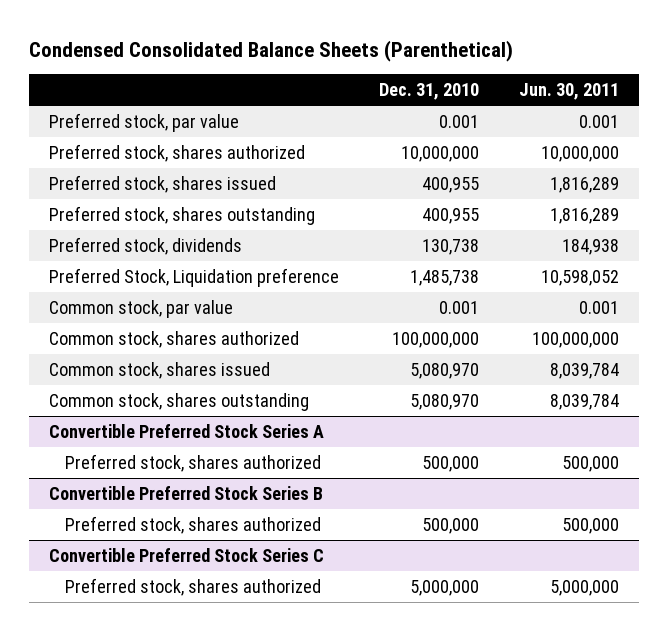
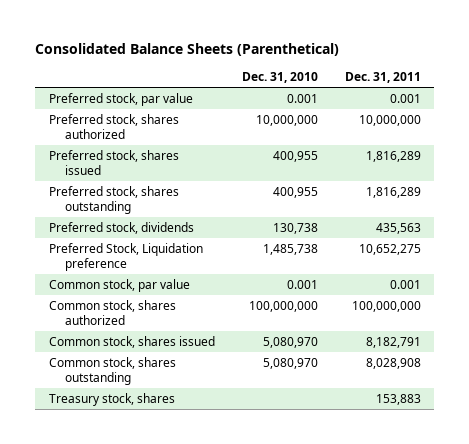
- Condensed Consolidated Balance Sheets (Parenthetical)
+ Consolidated Balance Sheets (Parenthetical)
- | Dec. 31, 2010 | Jun. 30, 2011
+ | Dec. 31, 2010 | Dec. 31, 2011
- Convertible Preferred Stock Series A
- Preferred stock, shares authorized | 500,000 | 500,000
- Convertible Preferred Stock Series B
- Preferred stock, shares authorized | 500,000 | 500,000
- Convertible Preferred Stock Series C
- Preferred stock, shares authorized | 5,000,000 | 5,000,000
+ Treasury stock, shares | | 153,883

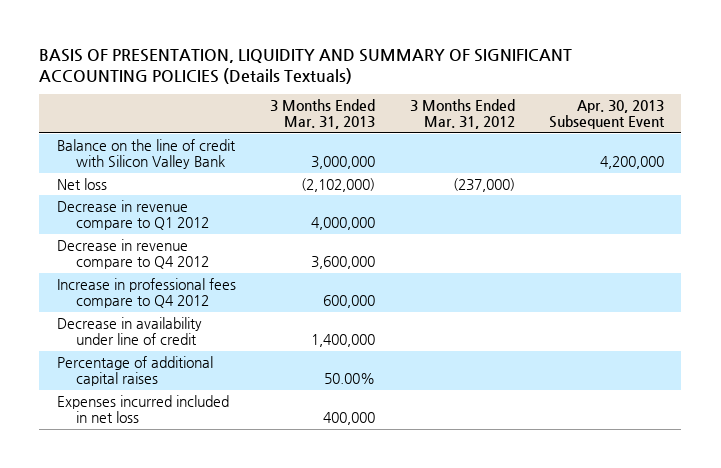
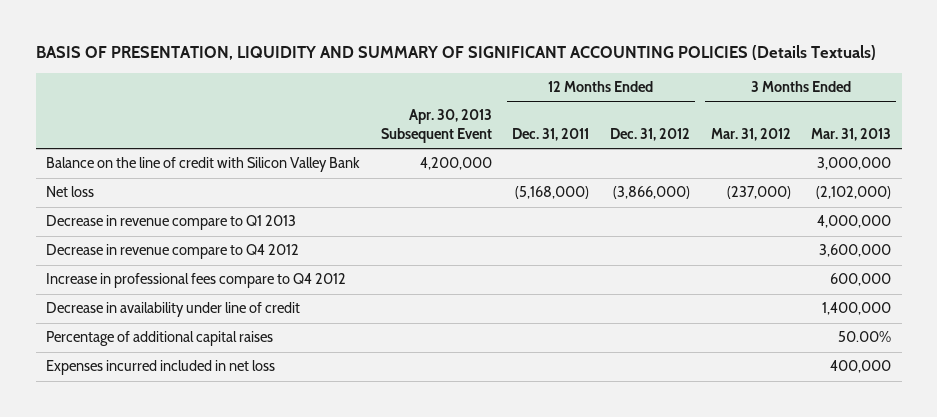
- | 3 Months Ended Mar. 31, 2013 | 3 Months Ended Mar. 31, 2012 | Apr. 30, 2013 Subsequent Event
+ | Apr. 30, 2013 Subsequent Event | 12 Months Ended Dec. 31, 2011 | 12 Months Ended Dec. 31, 2012 | 3 Months Ended Mar. 31, 2012 | 3 Months Ended Mar. 31, 2013
- Decrease in revenue compare to Q1 2012 | 4,000,000 | |
+ Decrease in revenue compare to Q1 2013 | | | | | 4,000,000

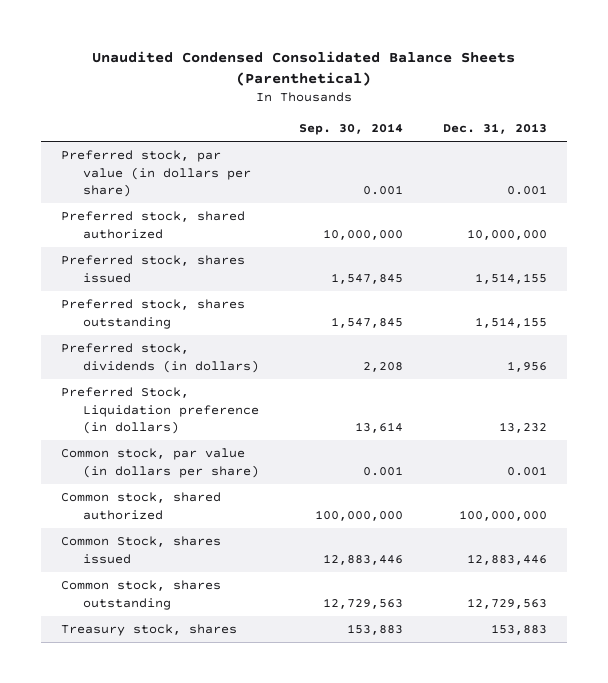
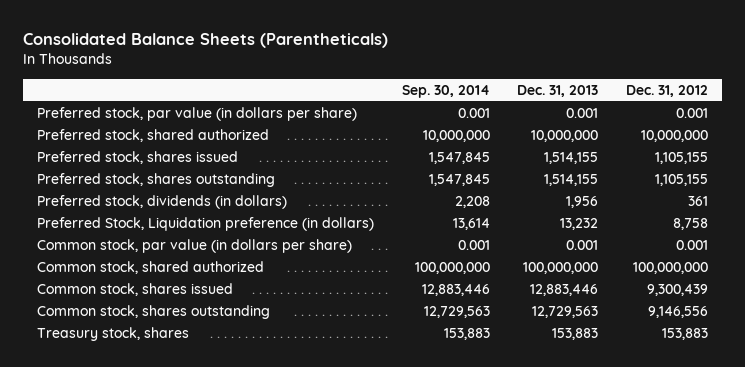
- Unaudited Condensed Consolidated Balance Sheets (Parenthetical)
+ Consolidated Balance Sheets (Parentheticals)
- | Sep. 30, 2014 | Dec. 31, 2013
+ | Sep. 30, 2014 | Dec. 31, 2013 | Dec. 31, 2012
- Common Stock, shares issued | 12,883,446 | 12,883,446
+ Common stock, shares issued | 12,883,446 | 12,883,446 | 9,300,439

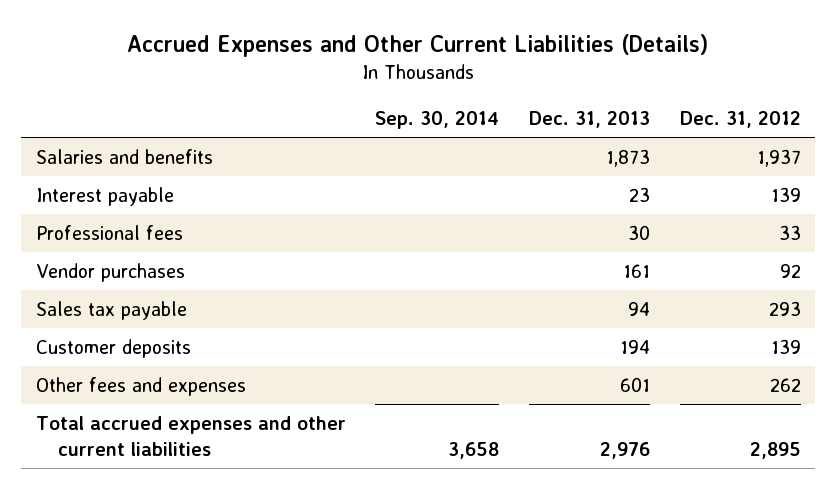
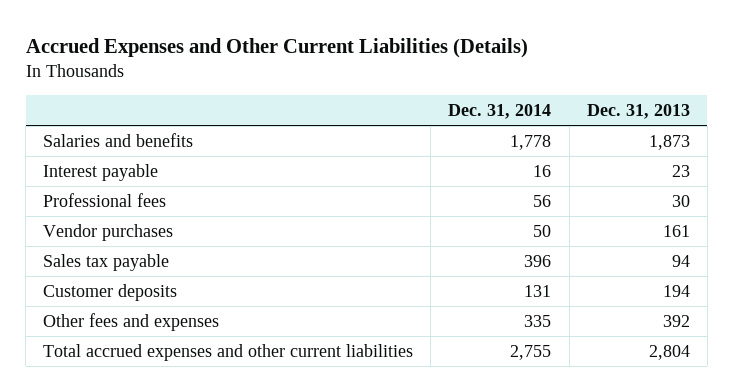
- | Sep. 30, 2014 | Dec. 31, 2013 | Dec. 31, 2012
+ | Dec. 31, 2014 | Dec. 31, 2013
- Other fees and expenses | | 601 | 262
- Total accrued expenses and other current liabilities | 3,658 | 2,976 | 2,895
+ Other fees and expenses | 335 | 392
+ Total accrued expenses and other current liabilities | 2,755 | 2,804

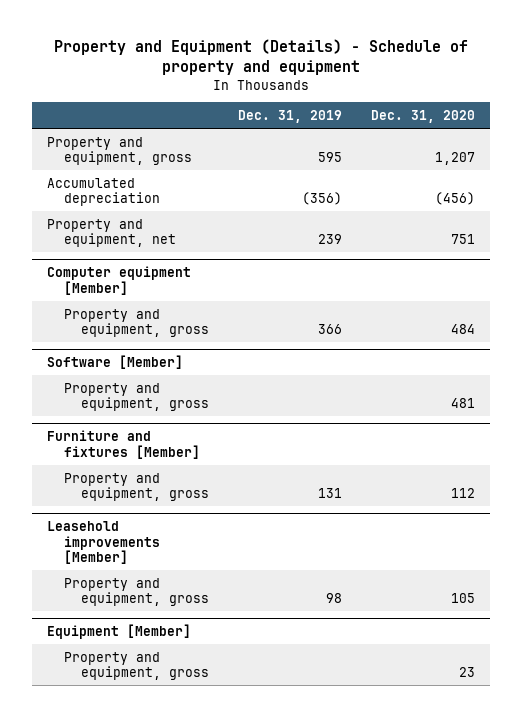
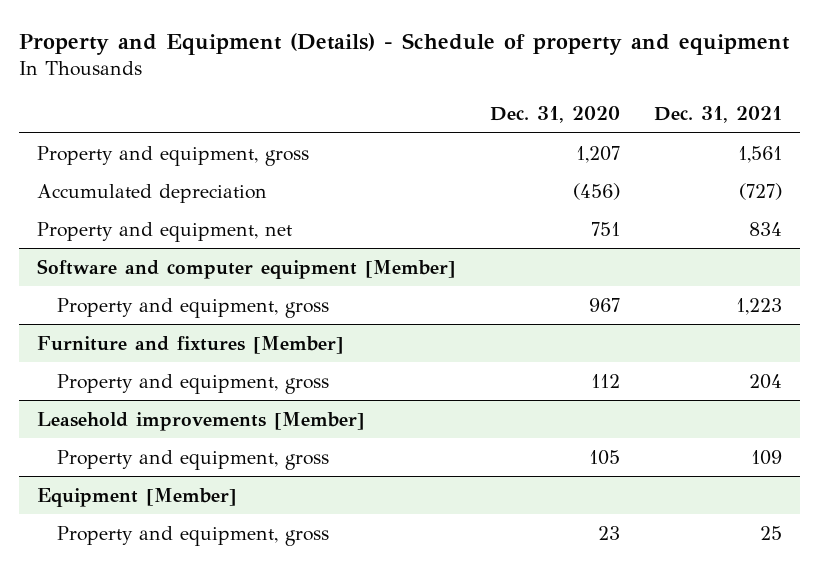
- | Dec. 31, 2019 | Dec. 31, 2020
+ | Dec. 31, 2020 | Dec. 31, 2021
- Computer equipment [Member]
- Property and equipment, gross | 366 | 484
- Software [Member]
- Property and equipment, gross | | 481
+ Software and computer equipment [Member]
+ Property and equipment, gross | 967 | 1,223

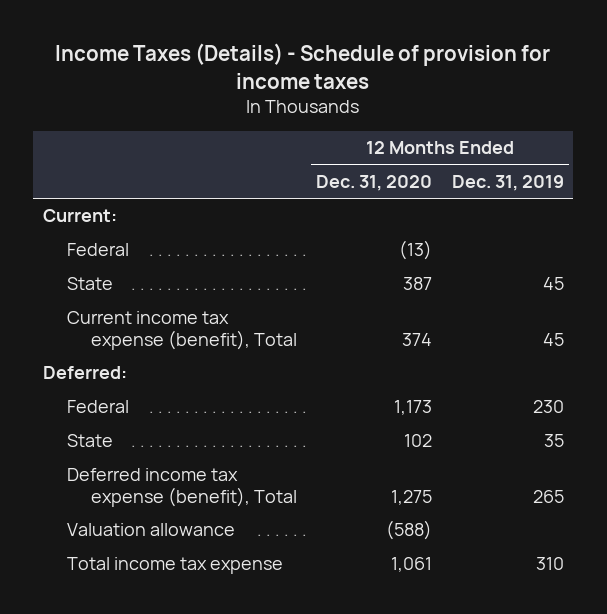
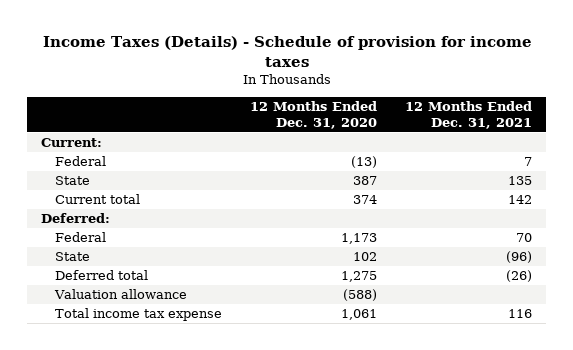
- | 12 Months Ended Dec. 31, 2020 | 12 Months Ended Dec. 31, 2019
+ | 12 Months Ended Dec. 31, 2020 | 12 Months Ended Dec. 31, 2021
- Current income tax expense (benefit), Total | 374 | 45
+ Current total | 374 | 142
- Deferred income tax expense (benefit), Total | 1,275 | 265
+ Deferred total | 1,275 | (26)

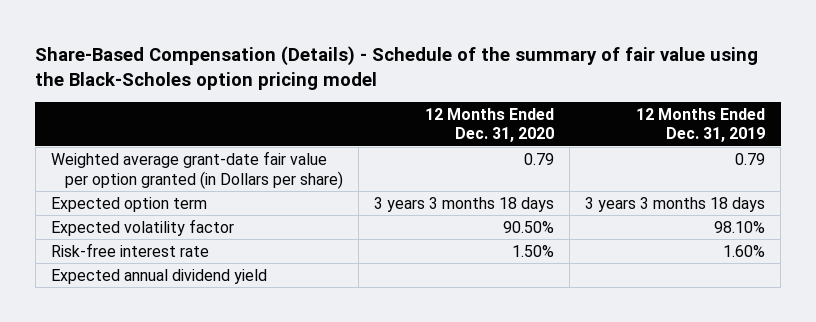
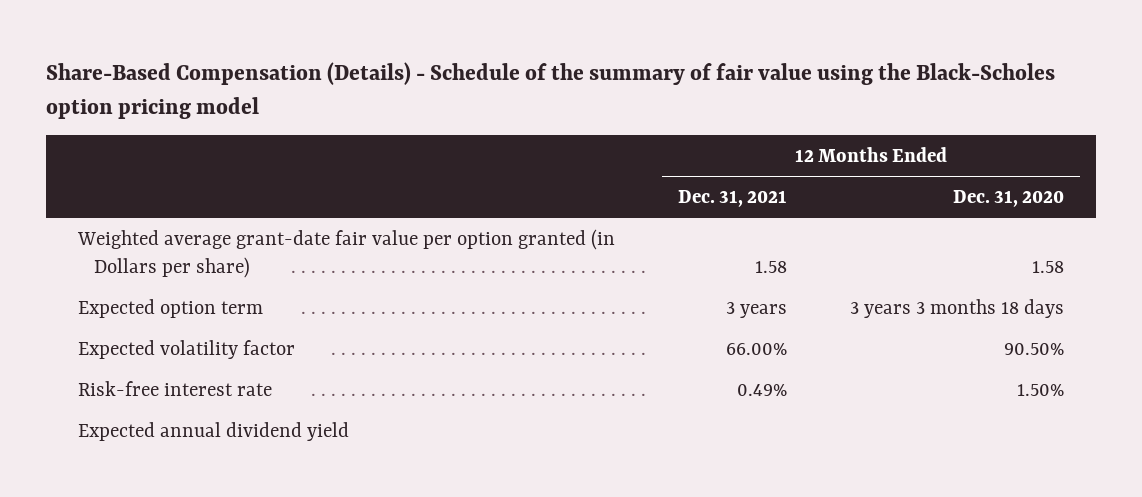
- | 12 Months Ended Dec. 31, 2020 | 12 Months Ended Dec. 31, 2019
+ | 12 Months Ended Dec. 31, 2021 | 12 Months Ended Dec. 31, 2020
- Weighted average grant-date fair value per option granted (in Dollars per share) | 0.79 | 0.79
+ Weighted average grant-date fair value per option granted (in Dollars per share) | 1.58 | 1.58

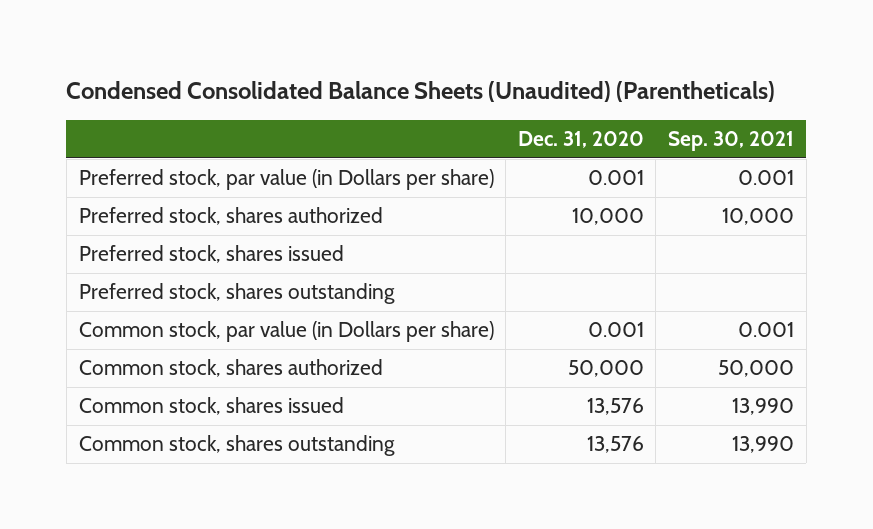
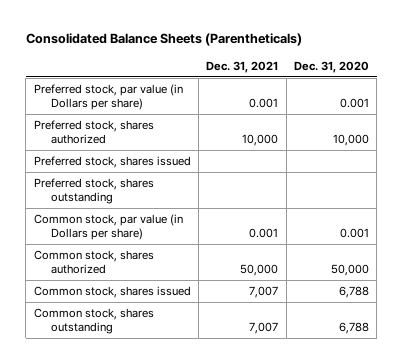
- Condensed Consolidated Balance Sheets (Unaudited) (Parentheticals)
+ Consolidated Balance Sheets (Parentheticals)
- | Dec. 31, 2020 | Sep. 30, 2021
+ | Dec. 31, 2021 | Dec. 31, 2020
- Common stock, shares issued | 13,576 | 13,990
- Common stock, shares outstanding | 13,576 | 13,990
+ Common stock, shares issued | 7,007 | 6,788
+ Common stock, shares outstanding | 7,007 | 6,788

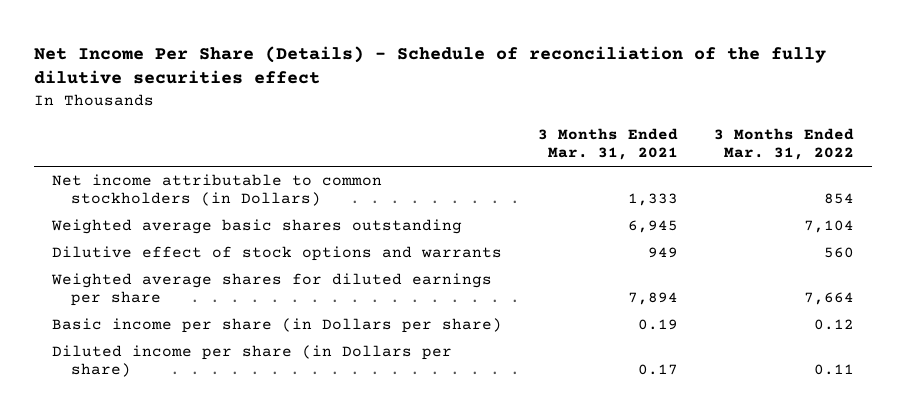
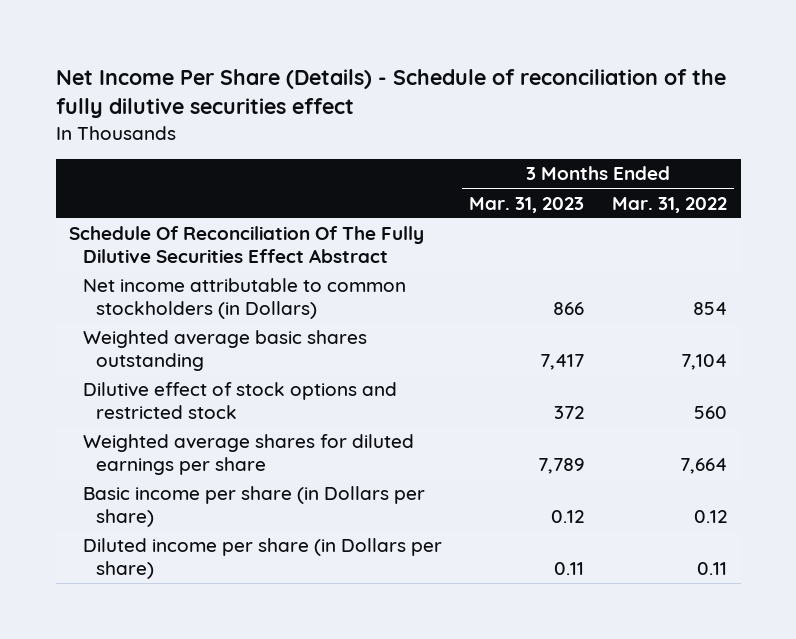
- | 3 Months Ended Mar. 31, 2021 | 3 Months Ended Mar. 31, 2022
+ | 3 Months Ended Mar. 31, 2023 | 3 Months Ended Mar. 31, 2022
+ Schedule Of Reconciliation Of The Fully Dilutive Securities Effect Abstract
- Dilutive effect of stock options and warrants | 949 | 560
+ Dilutive effect of stock options and restricted stock | 372 | 560

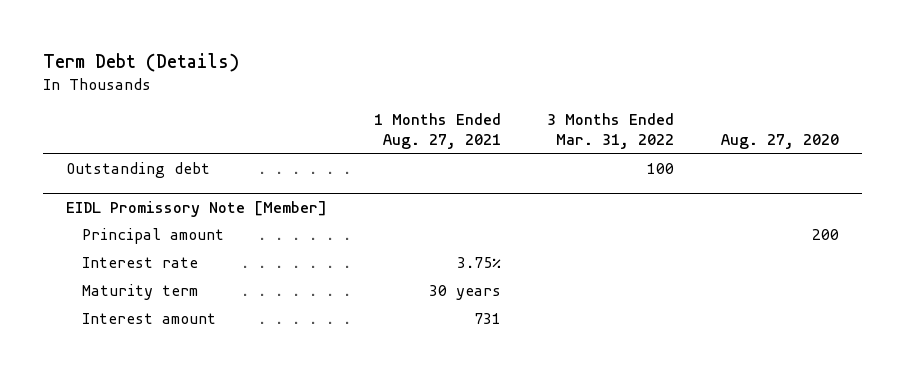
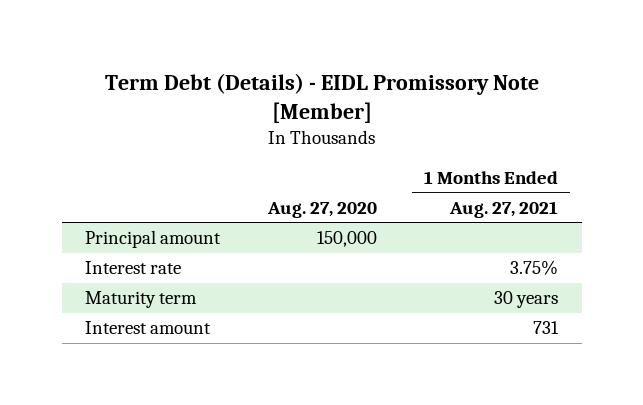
- Term Debt (Details)
+ Term Debt (Details) - EIDL Promissory Note [Member]
- | 1 Months Ended Aug. 27, 2021 | 3 Months Ended Mar. 31, 2022 | Aug. 27, 2020
+ | Aug. 27, 2020 | 1 Months Ended Aug. 27, 2021
- Outstanding debt | | 100 |
- EIDL Promissory Note [Member]
- Principal amount | | | 200
+ Principal amount | 150,000 |

